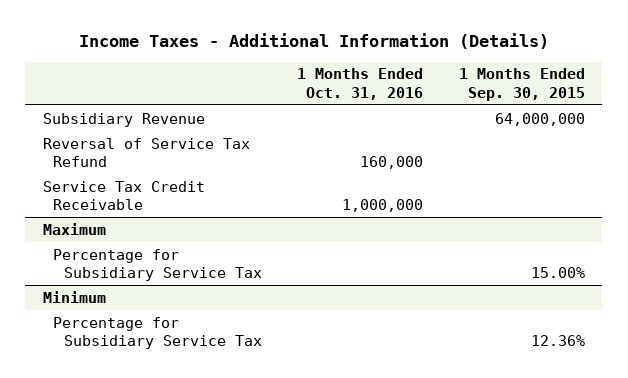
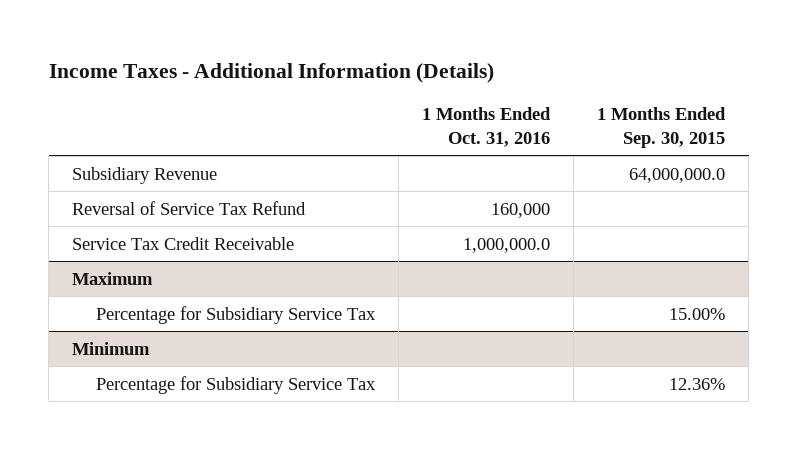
- Subsidiary Revenue | | 64,000,000
+ Subsidiary Revenue | | 64,000,000.0
- Service Tax Credit Receivable | 1,000,000 |
+ Service Tax Credit Receivable | 1,000,000.0 |

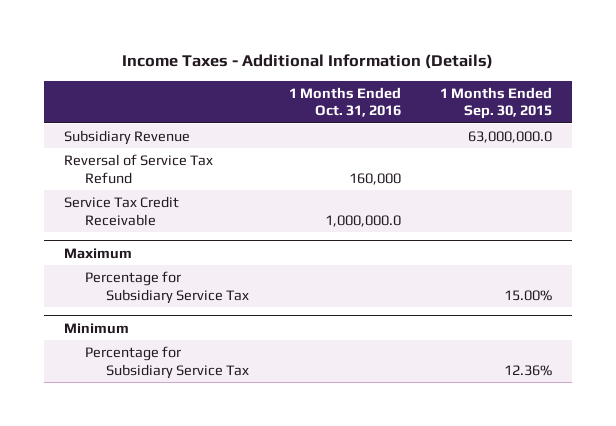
- Subsidiary Revenue | | 64,000,000.0
+ Subsidiary Revenue | | 63,000,000.0

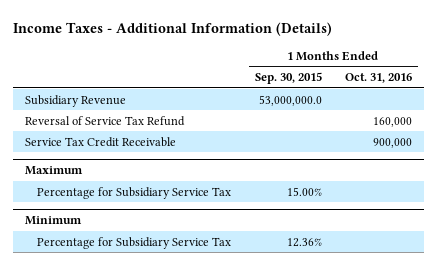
- | 1 Months Ended Oct. 31, 2016 | 1 Months Ended Sep. 30, 2015
+ | 1 Months Ended Sep. 30, 2015 | 1 Months Ended Oct. 31, 2016
- Subsidiary Revenue | | 63,000,000.0
+ Subsidiary Revenue | 53,000,000.0 |
- Service Tax Credit Receivable | 1,000,000.0 |
+ Service Tax Credit Receivable | | 900,000

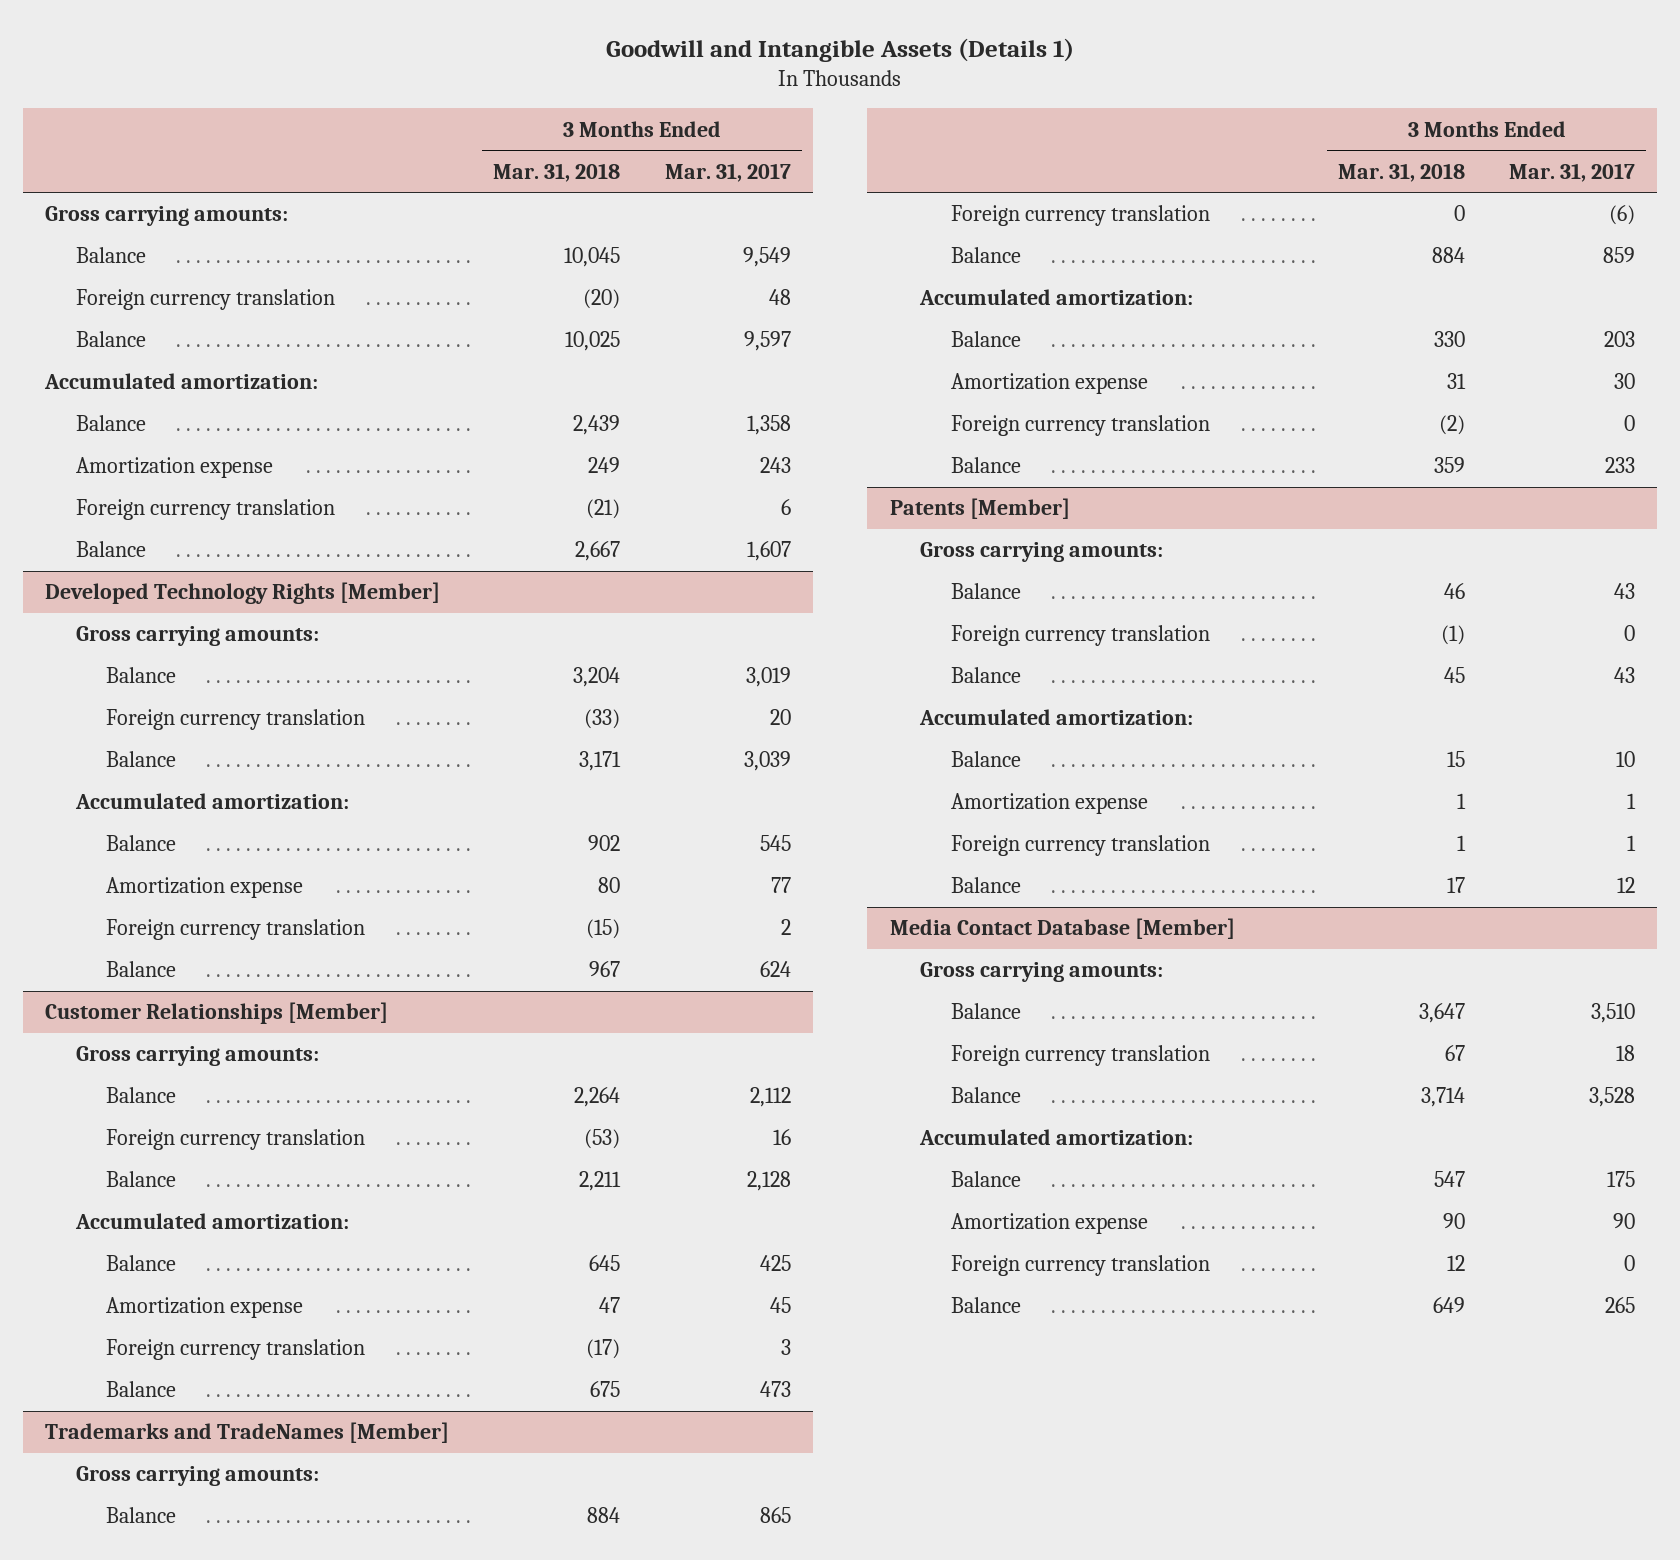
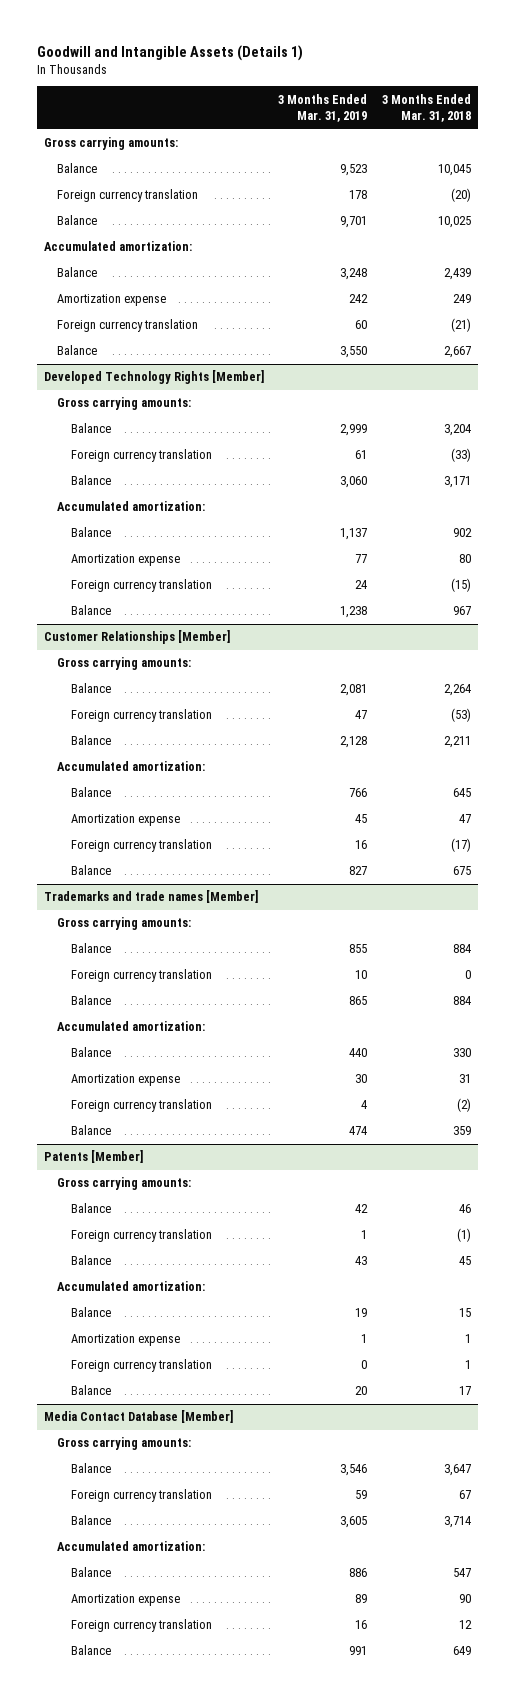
- | 3 Months Ended Mar. 31, 2018 | 3 Months Ended Mar. 31, 2017
+ | 3 Months Ended Mar. 31, 2019 | 3 Months Ended Mar. 31, 2018
- Trademarks and TradeNames [Member]
+ Trademarks and trade names [Member]

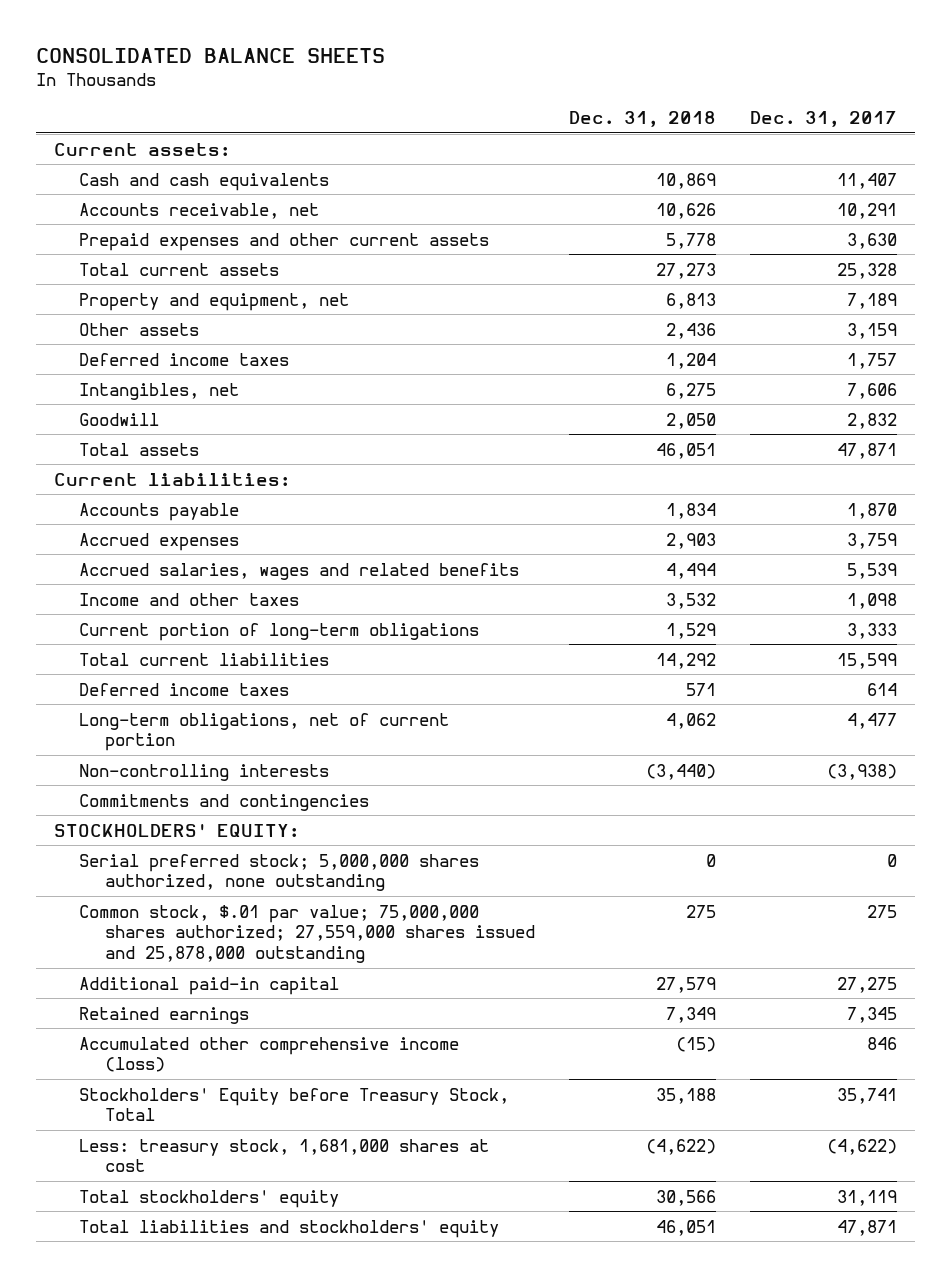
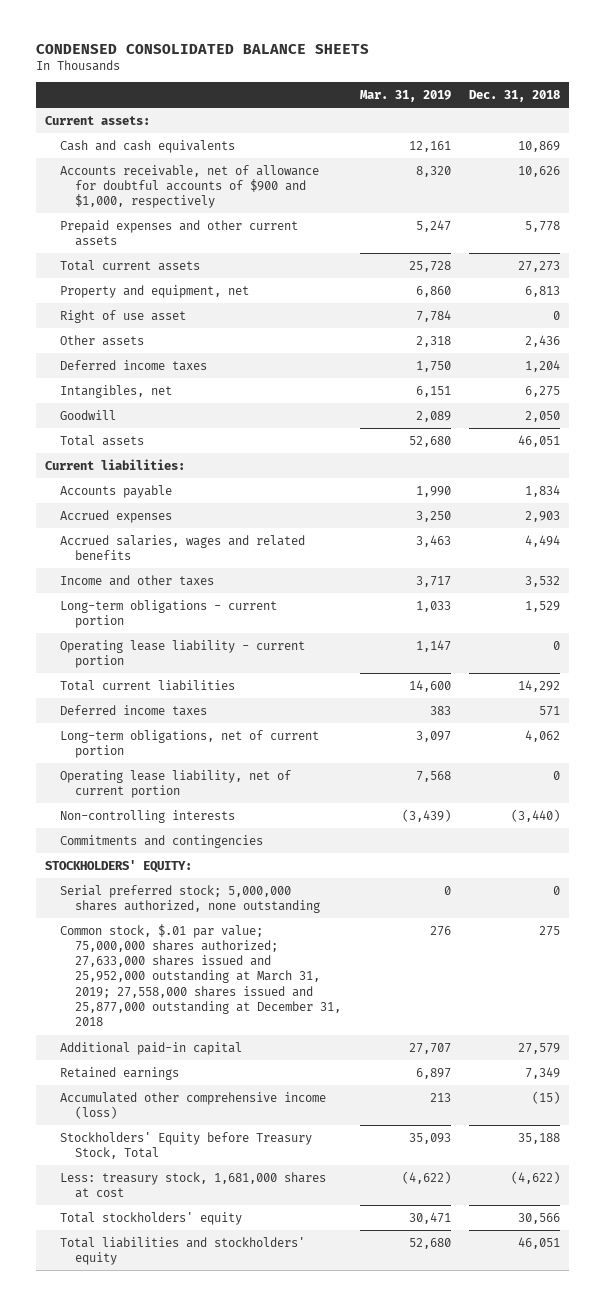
- CONSOLIDATED BALANCE SHEETS
+ CONDENSED CONSOLIDATED BALANCE SHEETS
- | Dec. 31, 2018 | Dec. 31, 2017
+ | Mar. 31, 2019 | Dec. 31, 2018
- Accounts receivable, net | 10,626 | 10,291
+ Accounts receivable, net of allowance for doubtful accounts of $900 and $1,000, respectively | 8,320 | 10,626
+ Right of use asset | 7,784 | 0
- Current portion of long-term obligations | 1,529 | 3,333
+ Long-term obligations - current portion | 1,033 | 1,529
+ Operating lease liability - current portion | 1,147 | 0
+ Operating lease liability, net of current portion | 7,568 | 0
- Common stock, $.01 par value; 75,000,000 shares authorized; 27,559,000 shares issued and 25,878,000 outstanding | 275 | 275
+ Common stock, $.01 par value; 75,000,000 shares authorized; 27,633,000 shares issued and 25,952,000 outstanding at March 31, 2019; 27,558,000 shares issued and 25,877,000 outstanding at December 31, 2018 | 276 | 275

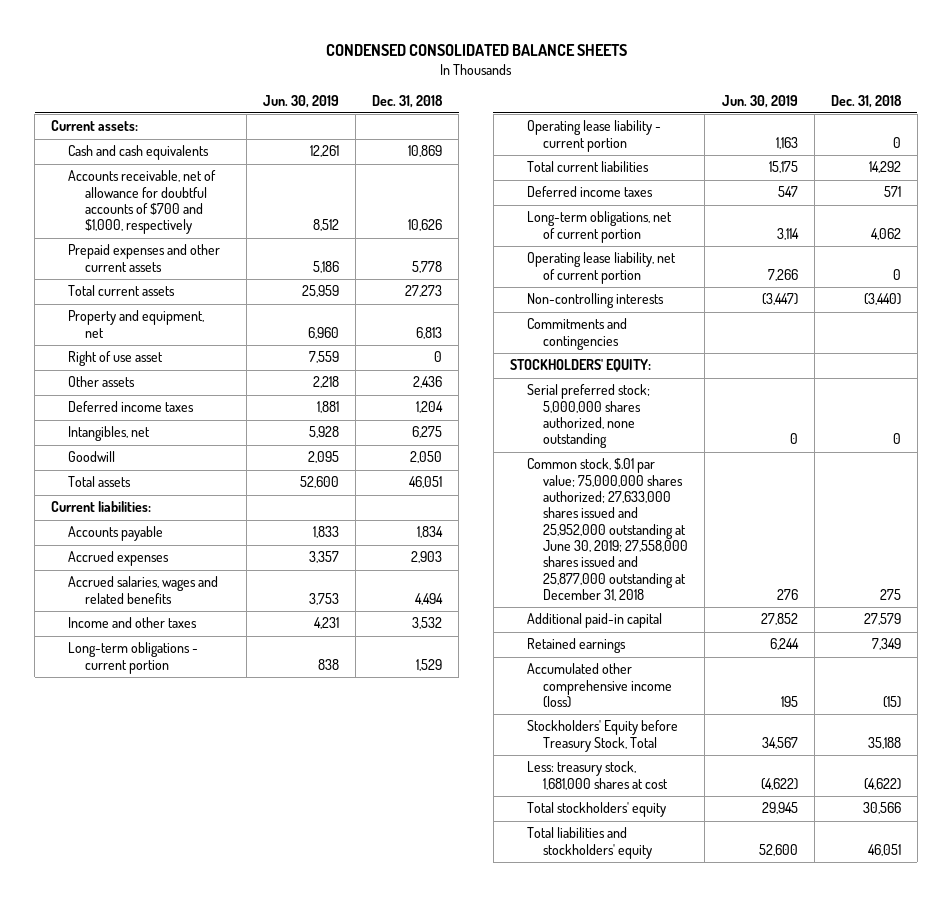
- | Mar. 31, 2019 | Dec. 31, 2018
+ | Jun. 30, 2019 | Dec. 31, 2018
- Accounts receivable, net of allowance for doubtful accounts of $900 and $1,000, respectively | 8,320 | 10,626
+ Accounts receivable, net of allowance for doubtful accounts of $700 and $1,000, respectively | 8,512 | 10,626
- Common stock, $.01 par value; 75,000,000 shares authorized; 27,633,000 shares issued and 25,952,000 outstanding at March 31, 2019; 27,558,000 shares issued and 25,877,000 outstanding at December 31, 2018 | 276 | 275
+ Common stock, $.01 par value; 75,000,000 shares authorized; 27,633,000 shares issued and 25,952,000 outstanding at June 30, 2019; 27,558,000 shares issued and 25,877,000 outstanding at December 31, 2018 | 276 | 275

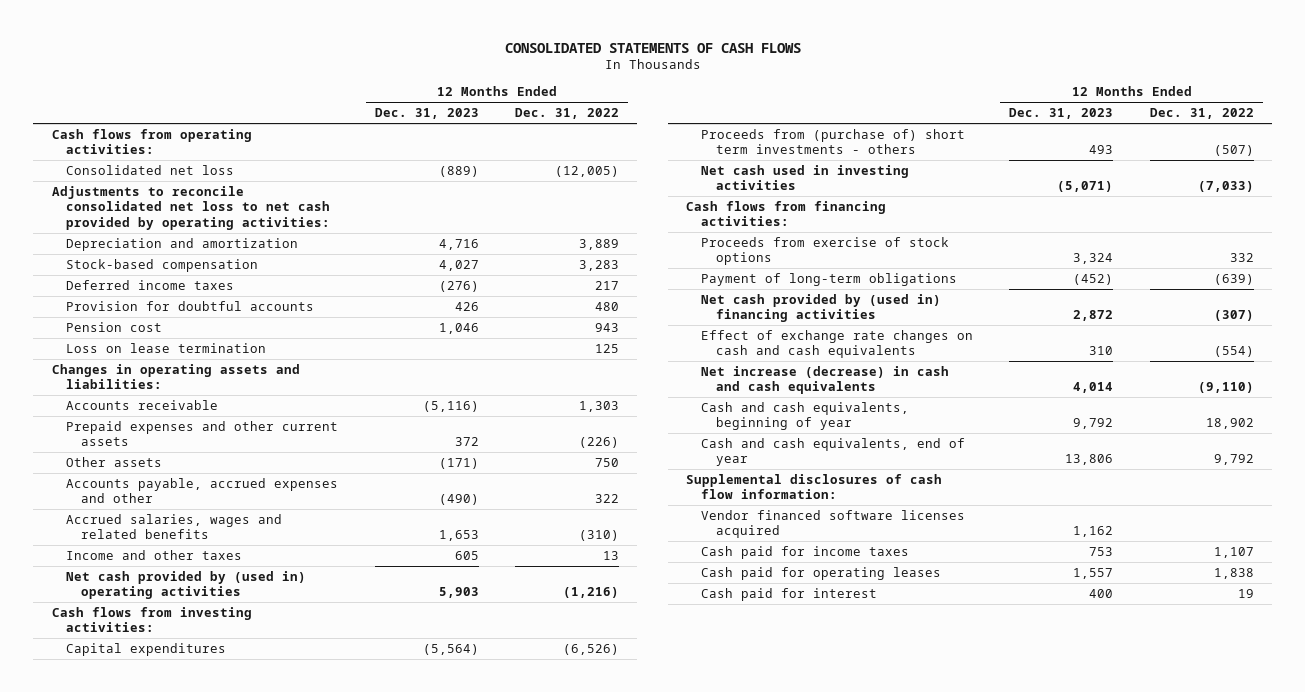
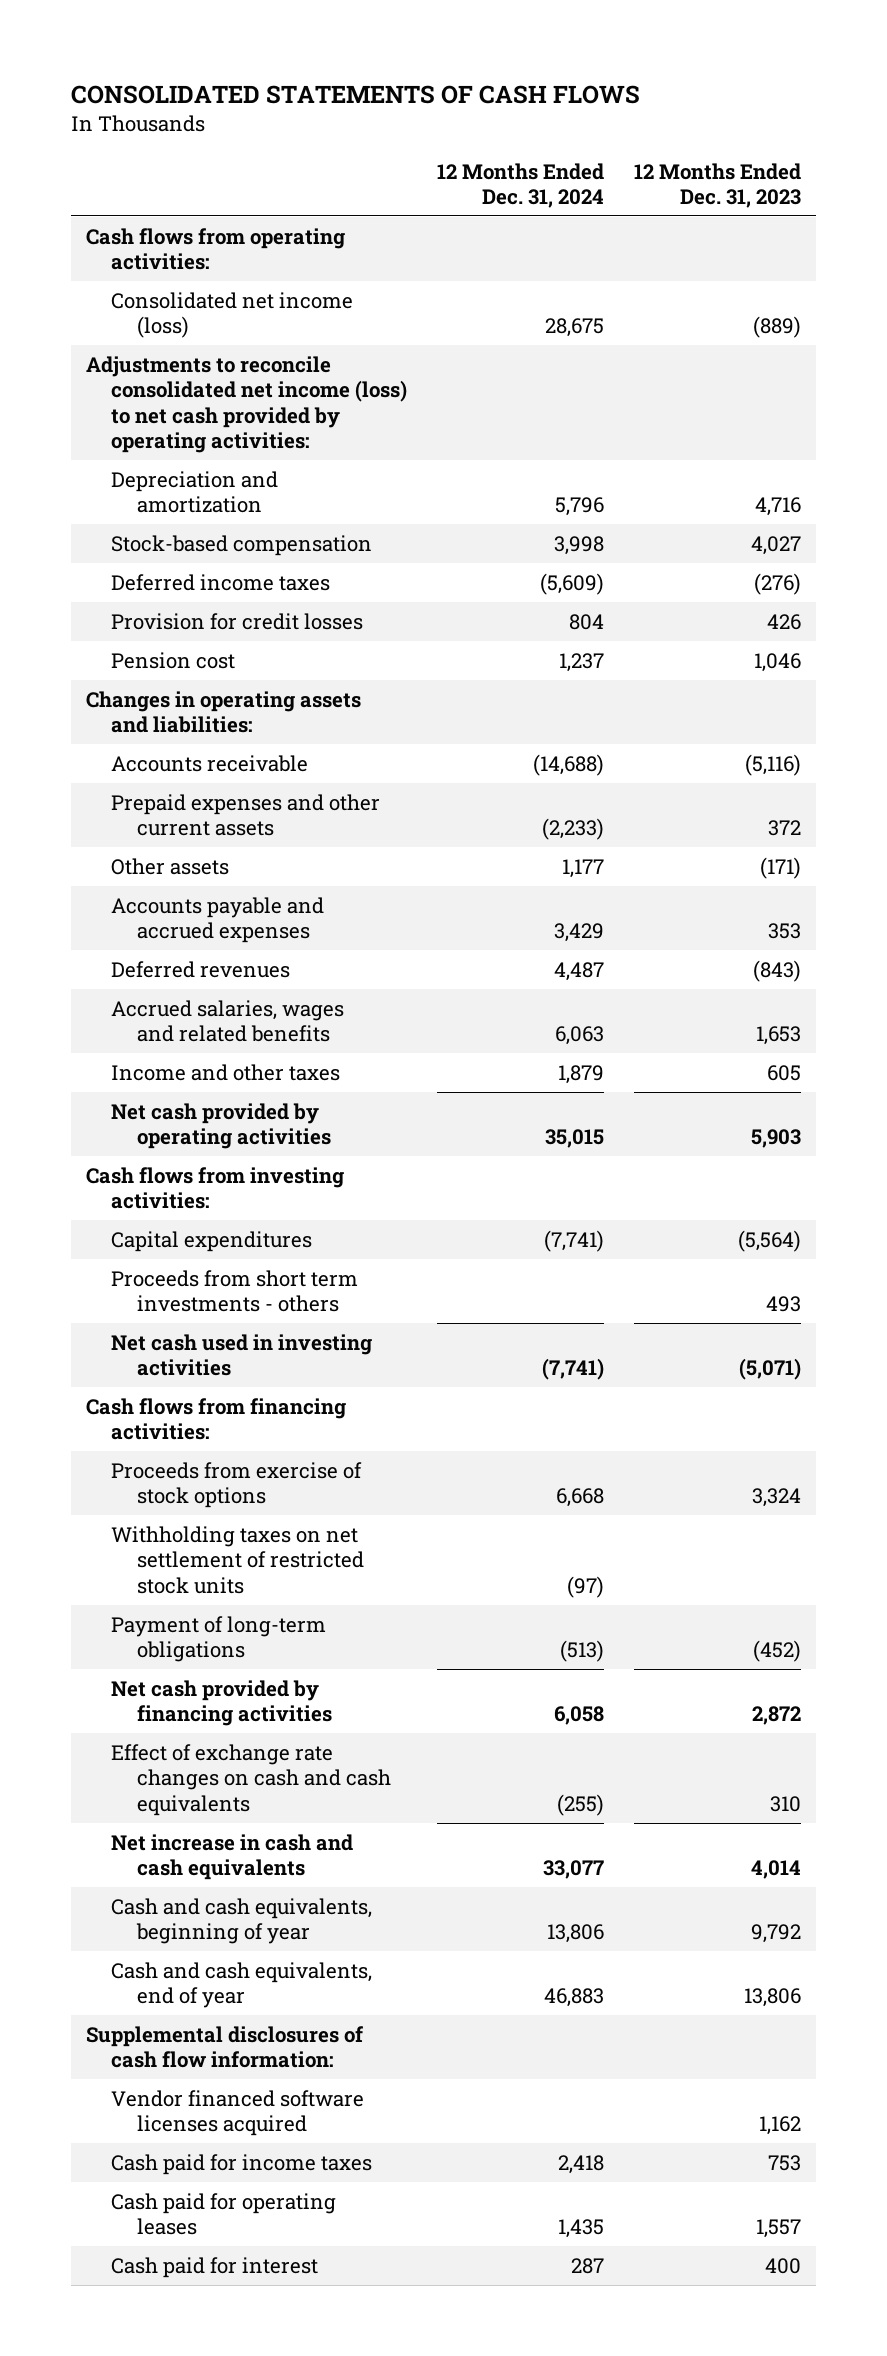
- | 12 Months Ended Dec. 31, 2023 | 12 Months Ended Dec. 31, 2022
+ | 12 Months Ended Dec. 31, 2024 | 12 Months Ended Dec. 31, 2023
- Consolidated net loss | (889) | (12,005)
- Adjustments to reconcile consolidated net loss to net cash provided by operating activities:
+ Consolidated net income (loss) | 28,675 | (889)
+ Adjustments to reconcile consolidated net income (loss) to net cash provided by operating activities:
- Provision for doubtful accounts | 426 | 480
+ Provision for credit losses | 804 | 426
- Loss on lease termination | | 125
- Accounts payable, accrued expenses and other | (490) | 322
+ Accounts payable and accrued expenses | 3,429 | 353
+ Deferred revenues | 4,487 | (843)
- Net cash provided by (used in) operating activities | 5,903 | (1,216)
+ Net cash provided by operating activities | 35,015 | 5,903
- Proceeds from (purchase of) short term investments - others | 493 | (507)
+ Proceeds from short term investments - others | | 493
+ Withholding taxes on net settlement of restricted stock units | (97) |
- Net cash provided by (used in) financing activities | 2,872 | (307)
+ Net cash provided by financing activities | 6,058 | 2,872
- Net increase (decrease) in cash and cash equivalents | 4,014 | (9,110)
+ Net increase in cash and cash equivalents | 33,077 | 4,014

